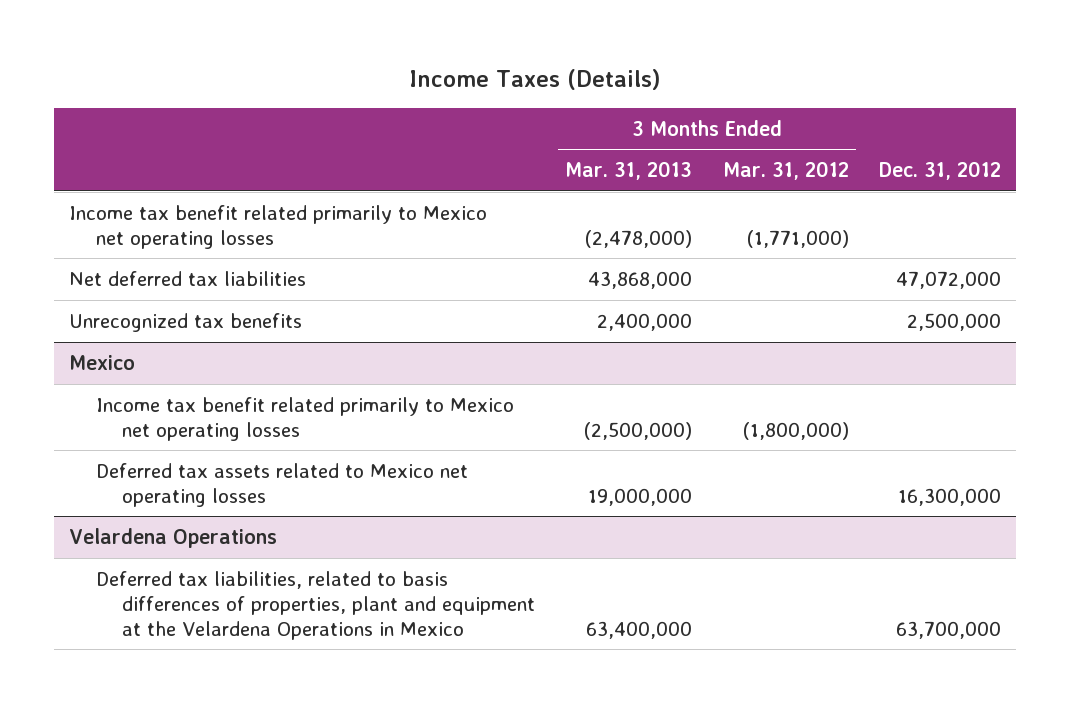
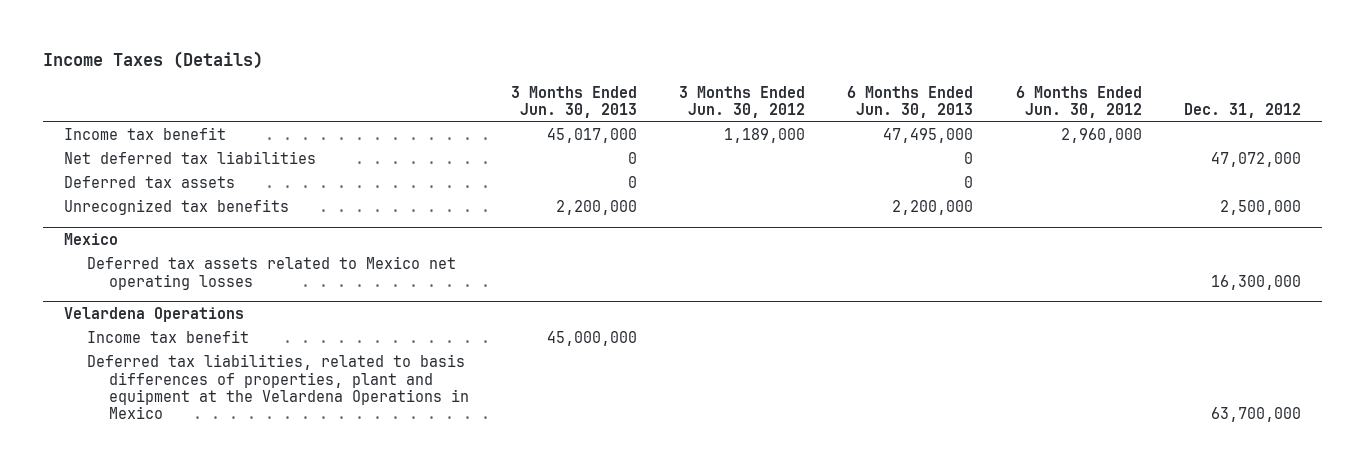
- | 3 Months Ended Mar. 31, 2013 | 3 Months Ended Mar. 31, 2012 | Dec. 31, 2012
+ | 3 Months Ended Jun. 30, 2013 | 3 Months Ended Jun. 30, 2012 | 6 Months Ended Jun. 30, 2013 | 6 Months Ended Jun. 30, 2012 | Dec. 31, 2012
- Income tax benefit related primarily to Mexico net operating losses | (2,478,000) | (1,771,000) |
+ Income tax benefit | 45,017,000 | 1,189,000 | 47,495,000 | 2,960,000 |
+ Deferred tax assets | 0 | | 0 | |
@ Mexico
- Income tax benefit related primarily to Mexico net operating losses | (2,500,000) | (1,800,000) |
@ Velardena Operations
+ Income tax benefit | 45,000,000 | | | |

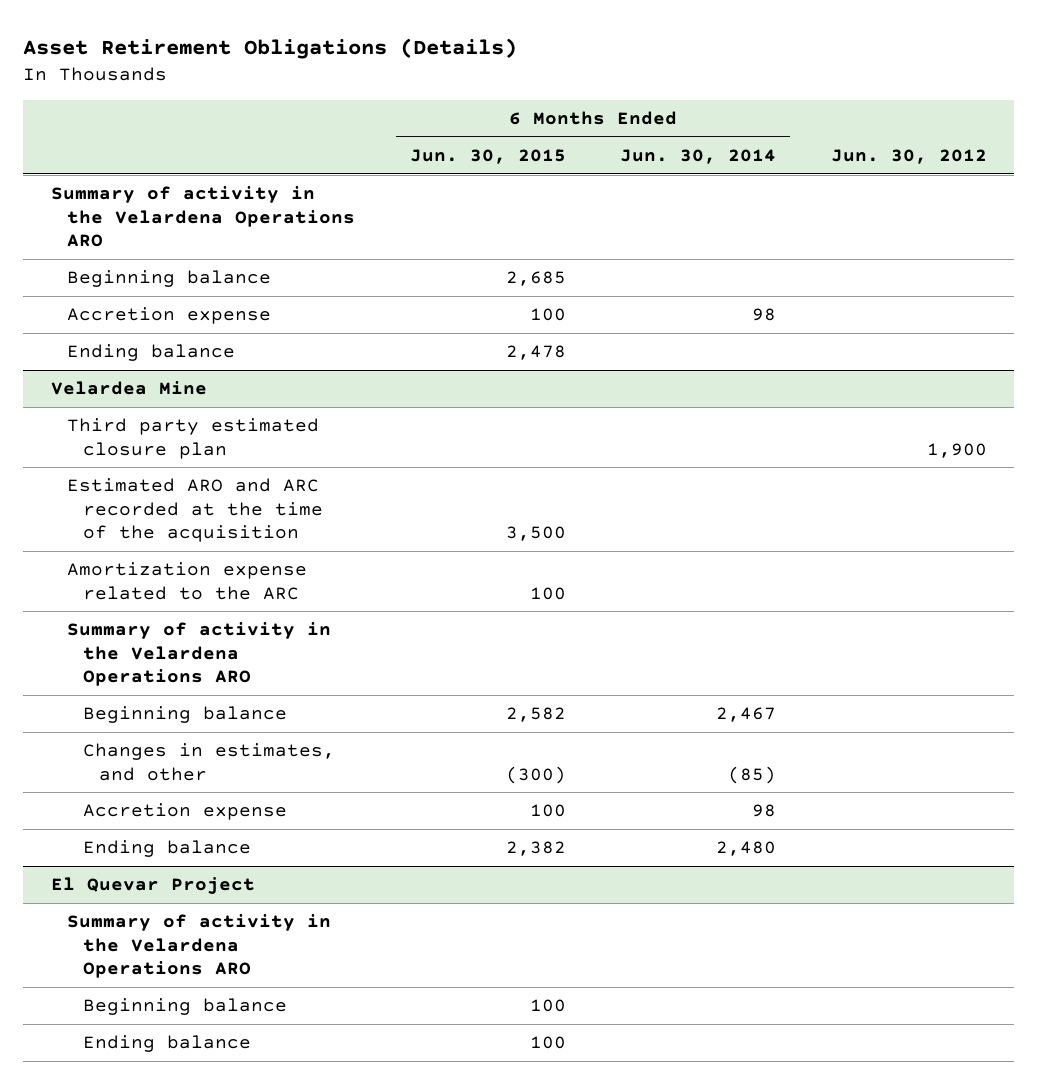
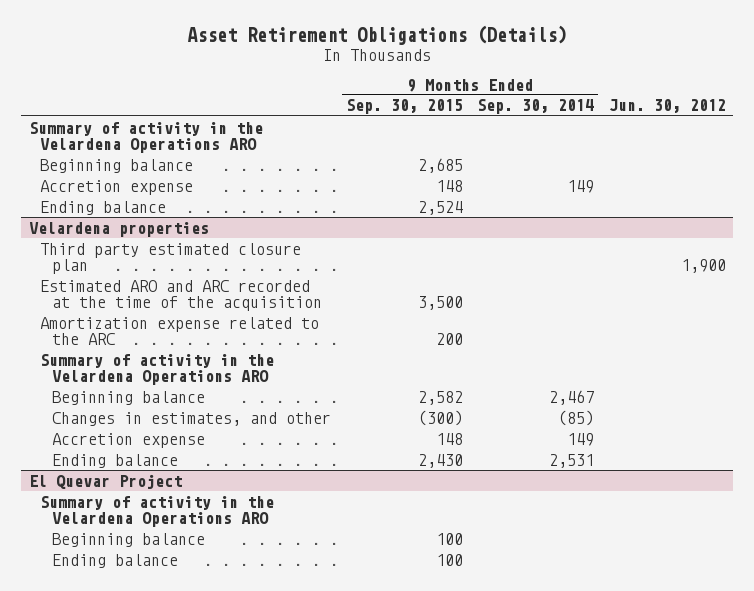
- | 6 Months Ended Jun. 30, 2015 | 6 Months Ended Jun. 30, 2014 | Jun. 30, 2012
+ | 9 Months Ended Sep. 30, 2015 | 9 Months Ended Sep. 30, 2014 | Jun. 30, 2012
- Velardea Mine
+ Velardena properties

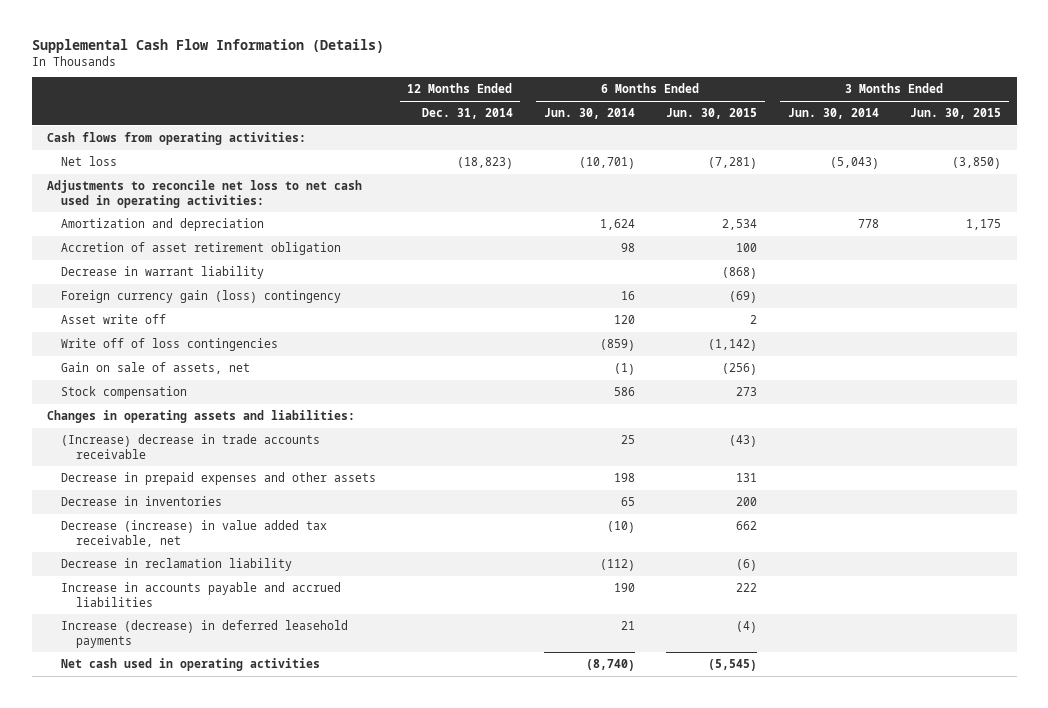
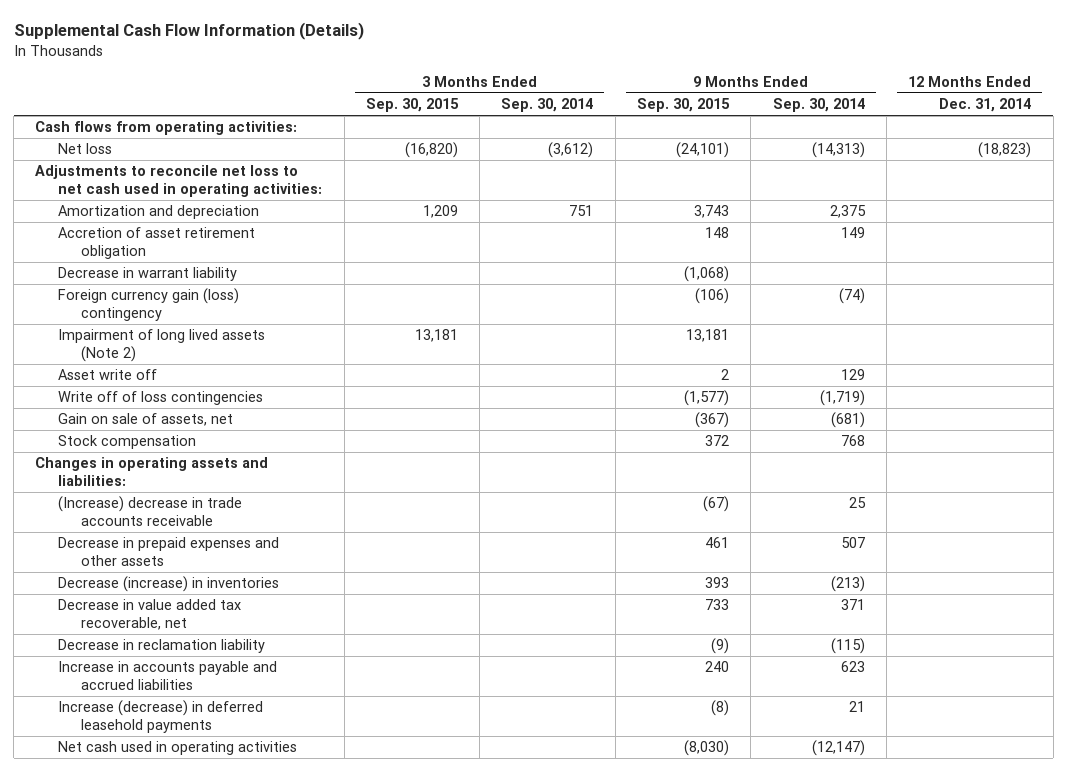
- | 12 Months Ended Dec. 31, 2014 | 6 Months Ended Jun. 30, 2014 | 6 Months Ended Jun. 30, 2015 | 3 Months Ended Jun. 30, 2014 | 3 Months Ended Jun. 30, 2015
+ | 3 Months Ended Sep. 30, 2015 | 3 Months Ended Sep. 30, 2014 | 9 Months Ended Sep. 30, 2015 | 9 Months Ended Sep. 30, 2014 | 12 Months Ended Dec. 31, 2014
+ Impairment of long lived assets (Note 2) | 13,181 | | 13,181 | |
- Decrease in inventories | | 65 | 200 | |
- Decrease (increase) in value added tax receivable, net | | (10) | 662 | |
+ Decrease (increase) in inventories | | | 393 | (213) |
+ Decrease in value added tax recoverable, net | | | 733 | 371 |

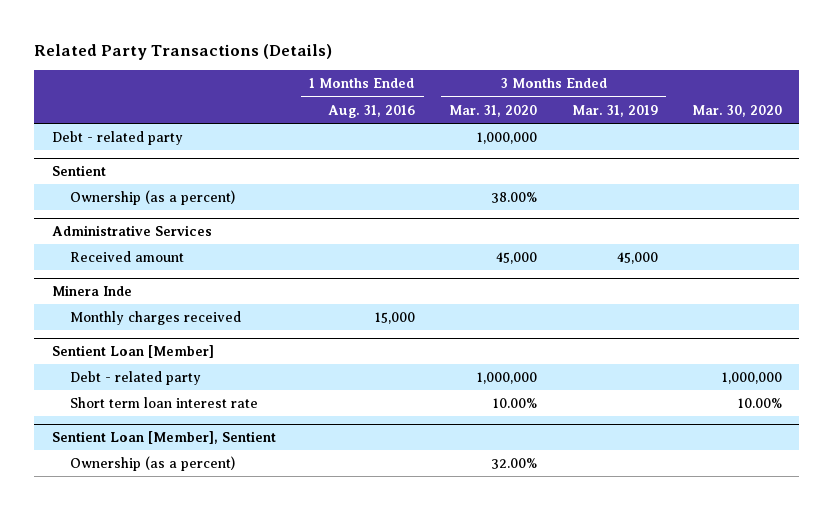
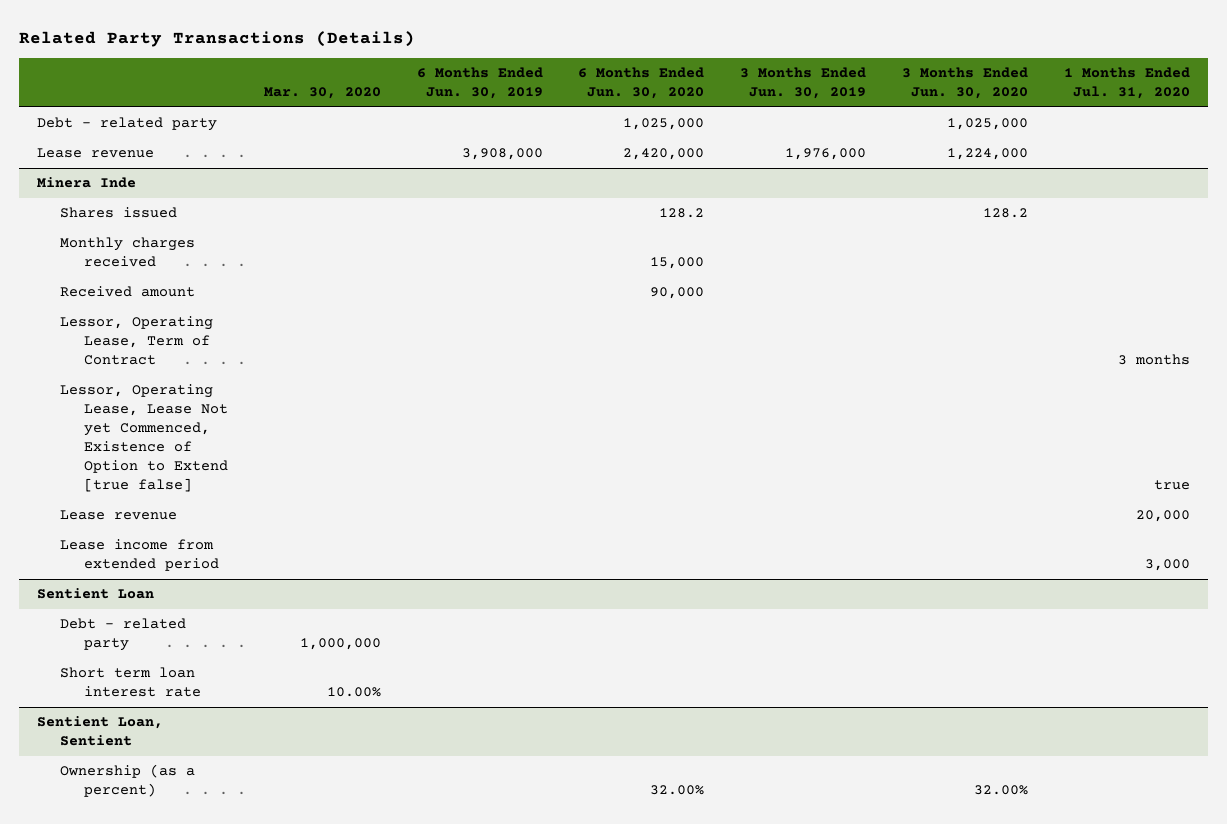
- | 1 Months Ended Aug. 31, 2016 | 3 Months Ended Mar. 31, 2020 | 3 Months Ended Mar. 31, 2019 | Mar. 30, 2020
+ | Mar. 30, 2020 | 6 Months Ended Jun. 30, 2019 | 6 Months Ended Jun. 30, 2020 | 3 Months Ended Jun. 30, 2019 | 3 Months Ended Jun. 30, 2020 | 1 Months Ended Jul. 31, 2020
- Sentient
- Ownership (as a percent) | | 38.00% | |
- Administrative Services
- Received amount | | 45,000 | 45,000 |
+ Lease revenue | | 3,908,000 | 2,420,000 | 1,976,000 | 1,224,000 |
@ Minera Inde
+ Shares issued | | | 128.2 | | 128.2 |
- Sentient Loan [Member]
@ Minera Inde
+ Received amount | | | 90,000 | | |
+ Lessor, Operating Lease, Term of Contract | | | | | | 3 months
+ Lessor, Operating Lease, Lease Not yet Commenced, Existence of Option to Extend [true false] | | | | | | true
+ Lease revenue | | | | | | 20,000
+ Lease income from extended period | | | | | | 3,000
+ Sentient Loan
- Sentient Loan [Member], Sentient
+ Sentient Loan, Sentient

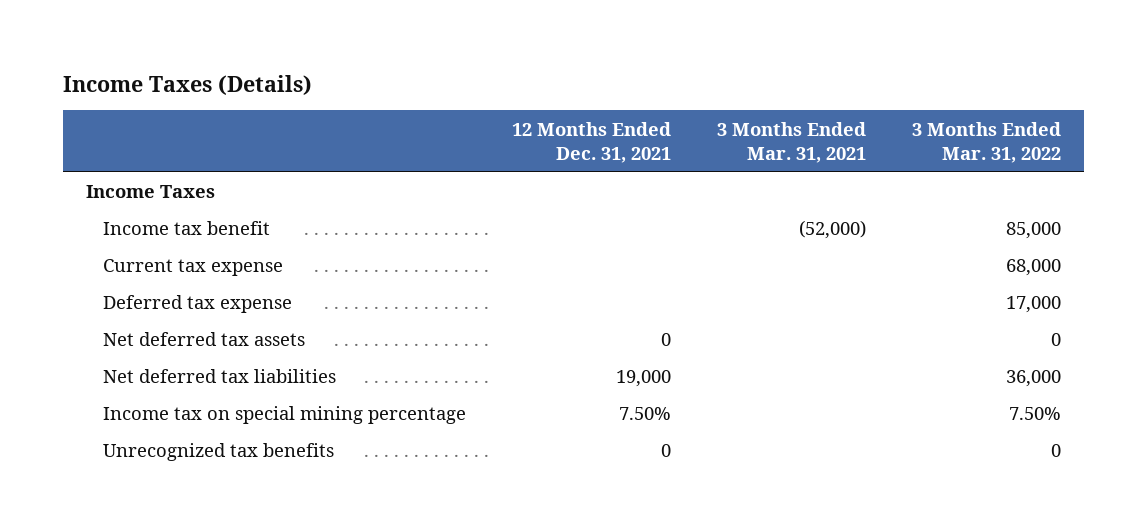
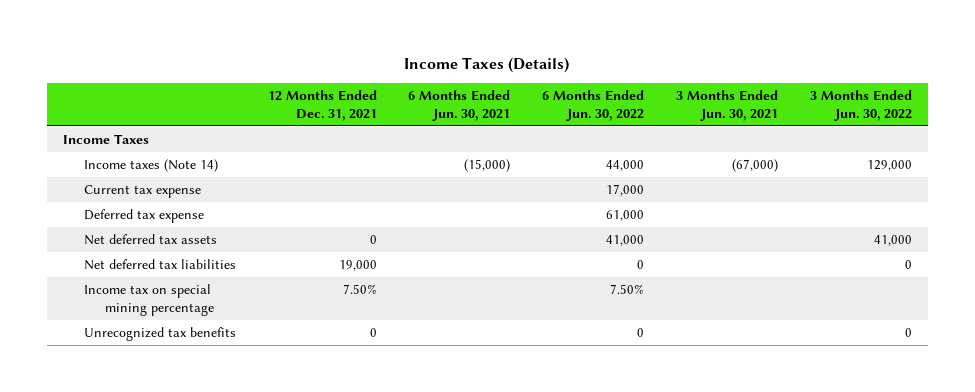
- | 12 Months Ended Dec. 31, 2021 | 3 Months Ended Mar. 31, 2021 | 3 Months Ended Mar. 31, 2022
+ | 12 Months Ended Dec. 31, 2021 | 6 Months Ended Jun. 30, 2021 | 6 Months Ended Jun. 30, 2022 | 3 Months Ended Jun. 30, 2021 | 3 Months Ended Jun. 30, 2022
- Income tax benefit | | (52,000) | 85,000
+ Income taxes (Note 14) | | (15,000) | 44,000 | (67,000) | 129,000

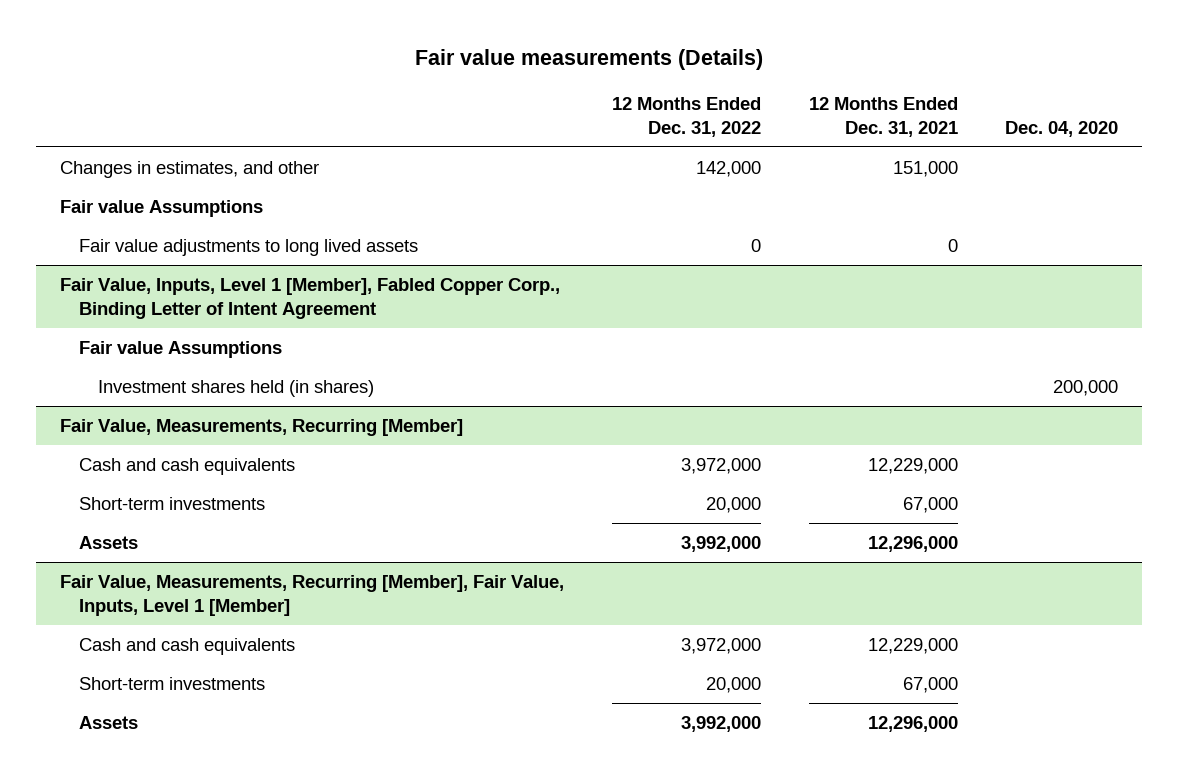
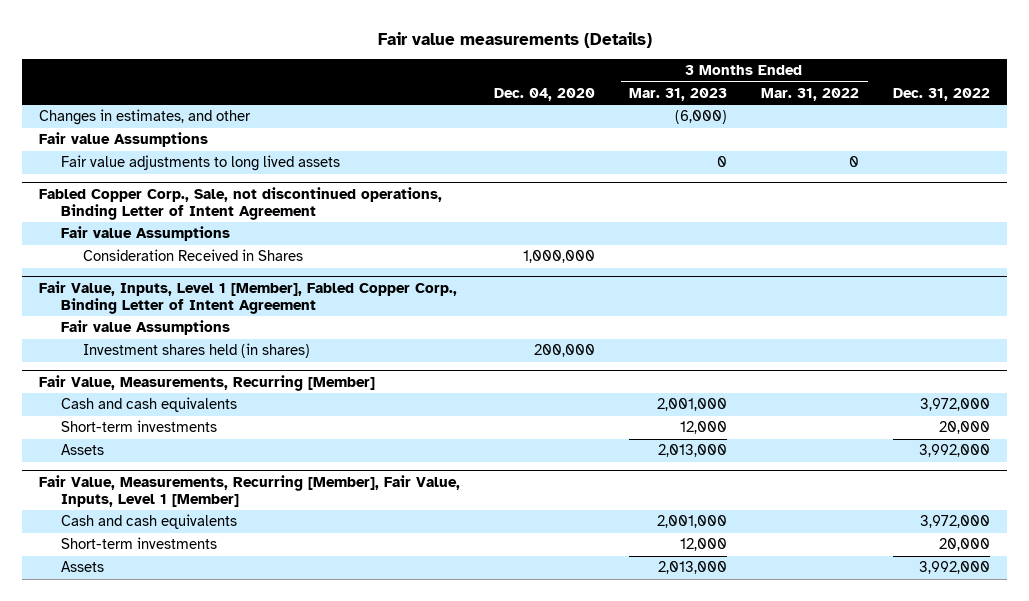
- | 12 Months Ended Dec. 31, 2022 | 12 Months Ended Dec. 31, 2021 | Dec. 04, 2020
+ | Dec. 04, 2020 | 3 Months Ended Mar. 31, 2023 | 3 Months Ended Mar. 31, 2022 | Dec. 31, 2022
+ Fabled Copper Corp., Sale, not discontinued operations, Binding Letter of Intent Agreement
+ Fair value Assumptions
+ Consideration Received in Shares | 1,000,000 | | |

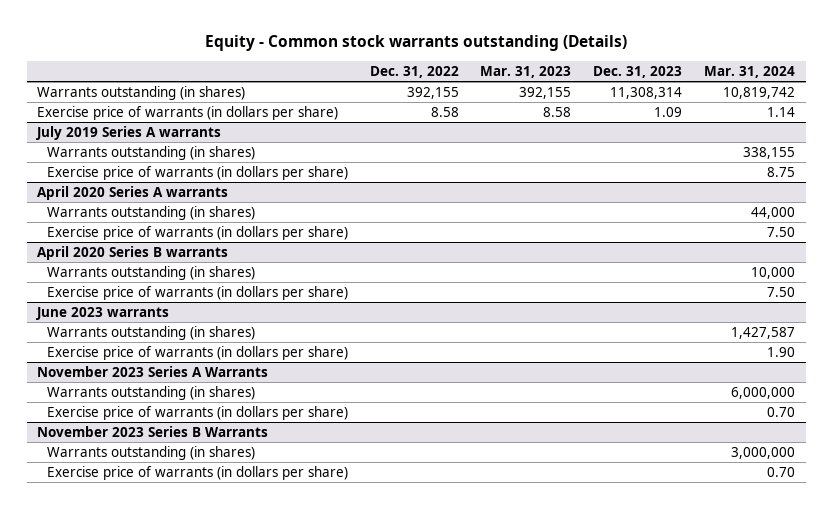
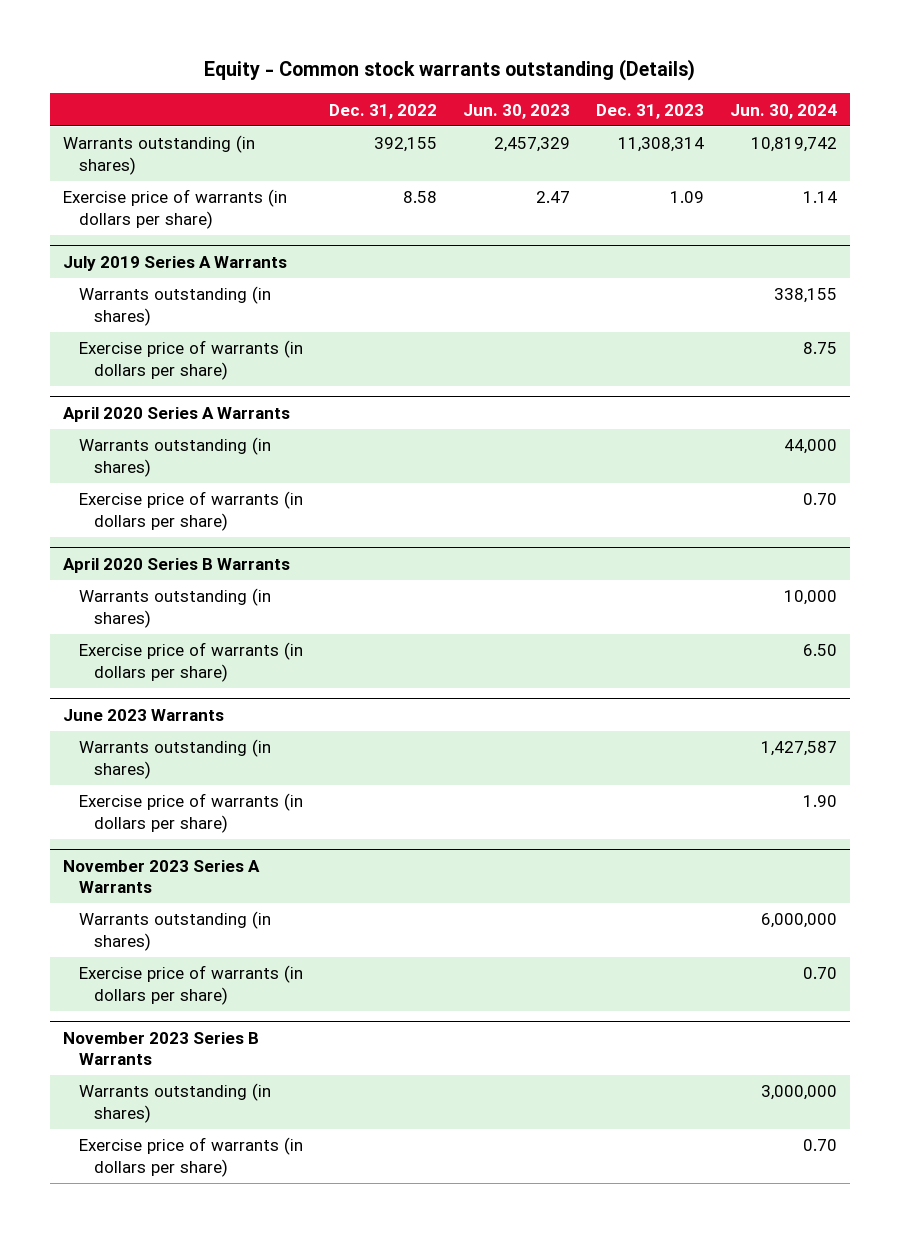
- | Dec. 31, 2022 | Mar. 31, 2023 | Dec. 31, 2023 | Mar. 31, 2024
+ | Dec. 31, 2022 | Jun. 30, 2023 | Dec. 31, 2023 | Jun. 30, 2024
- July 2019 Series A warrants
+ July 2019 Series A Warrants
- April 2020 Series A warrants
+ April 2020 Series A Warrants
- April 2020 Series B warrants
+ April 2020 Series B Warrants
- June 2023 warrants
+ June 2023 Warrants

